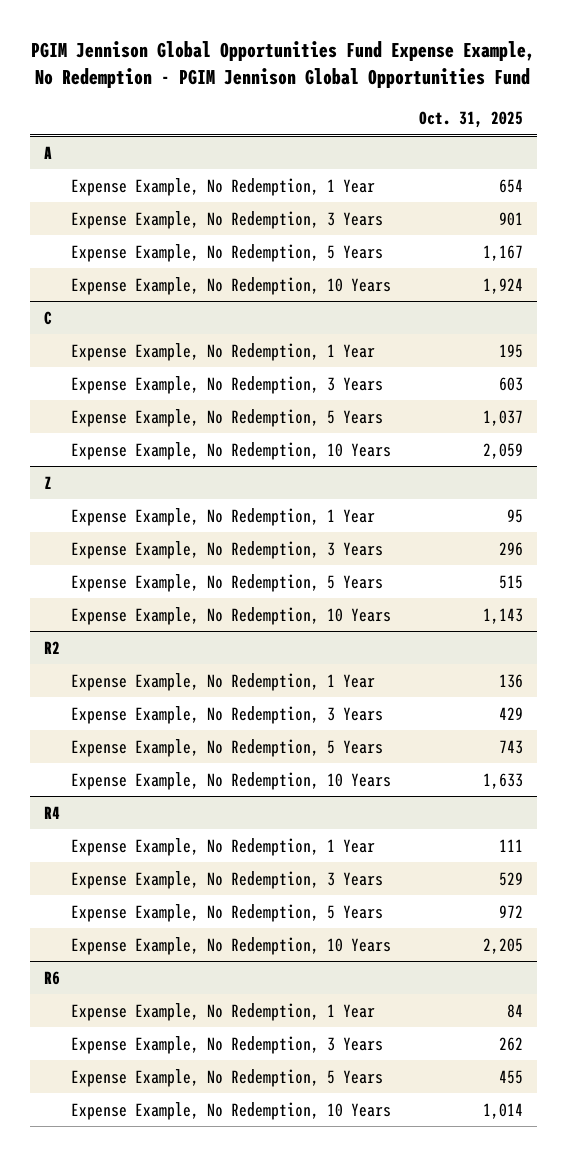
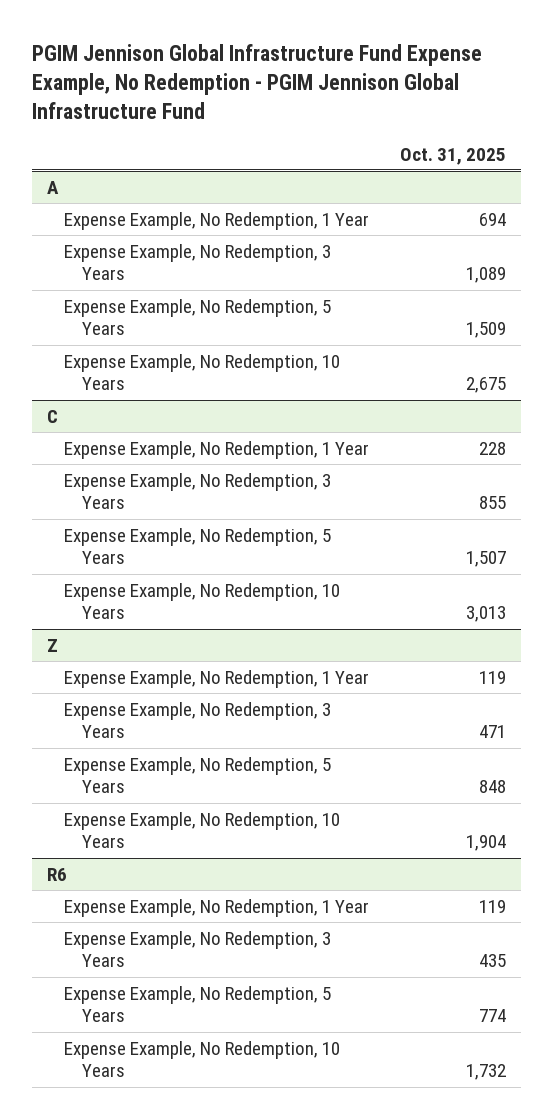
- PGIM Jennison Global Opportunities Fund Expense Example, No Redemption - PGIM Jennison Global Opportunities Fund
+ PGIM Jennison Global Infrastructure Fund Expense Example, No Redemption - PGIM Jennison Global Infrastructure Fund
@ A
- Expense Example, No Redemption, 1 Year | 654
- Expense Example, No Redemption, 3 Years | 901
- Expense Example, No Redemption, 5 Years | 1,167
- Expense Example, No Redemption, 10 Years | 1,924
+ Expense Example, No Redemption, 1 Year | 694
+ Expense Example, No Redemption, 3 Years | 1,089
+ Expense Example, No Redemption, 5 Years | 1,509
+ Expense Example, No Redemption, 10 Years | 2,675
@ C
- Expense Example, No Redemption, 1 Year | 195
- Expense Example, No Redemption, 3 Years | 603
- Expense Example, No Redemption, 5 Years | 1,037
- Expense Example, No Redemption, 10 Years | 2,059
+ Expense Example, No Redemption, 1 Year | 228
+ Expense Example, No Redemption, 3 Years | 855
+ Expense Example, No Redemption, 5 Years | 1,507
+ Expense Example, No Redemption, 10 Years | 3,013
@ Z
- Expense Example, No Redemption, 1 Year | 95
- Expense Example, No Redemption, 3 Years | 296
- Expense Example, No Redemption, 5 Years | 515
- Expense Example, No Redemption, 10 Years | 1,143
- R2
- Expense Example, No Redemption, 1 Year | 136
- Expense Example, No Redemption, 3 Years | 429
- Expense Example, No Redemption, 5 Years | 743
- Expense Example, No Redemption, 10 Years | 1,633
- R4
- Expense Example, No Redemption, 1 Year | 111
- Expense Example, No Redemption, 3 Years | 529
- Expense Example, No Redemption, 5 Years | 972
- Expense Example, No Redemption, 10 Years | 2,205
@ Z
+ Expense Example, No Redemption, 1 Year | 119
+ Expense Example, No Redemption, 3 Years | 471
+ Expense Example, No Redemption, 5 Years | 848
+ Expense Example, No Redemption, 10 Years | 1,904
@ R6
- Expense Example, No Redemption, 1 Year | 84
- Expense Example, No Redemption, 3 Years | 262
- Expense Example, No Redemption, 5 Years | 455
- Expense Example, No Redemption, 10 Years | 1,014
+ Expense Example, No Redemption, 1 Year | 119
+ Expense Example, No Redemption, 3 Years | 435
+ Expense Example, No Redemption, 5 Years | 774
+ Expense Example, No Redemption, 10 Years | 1,732

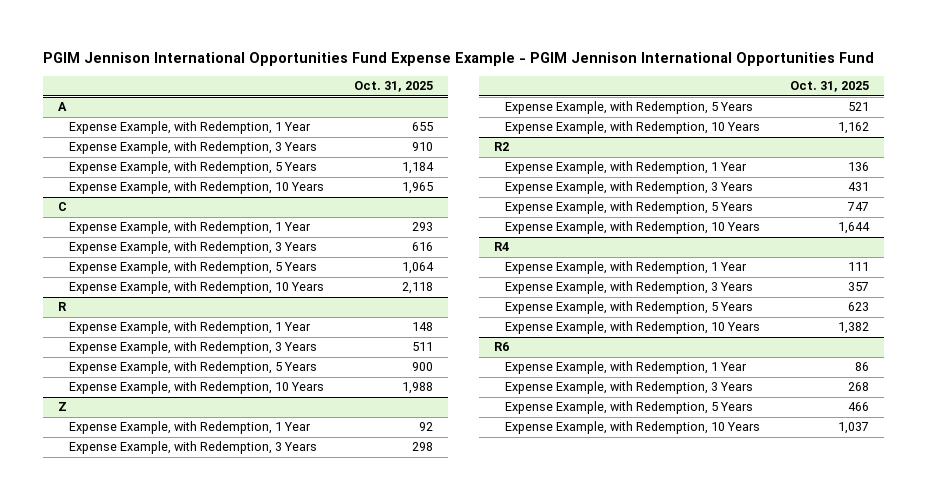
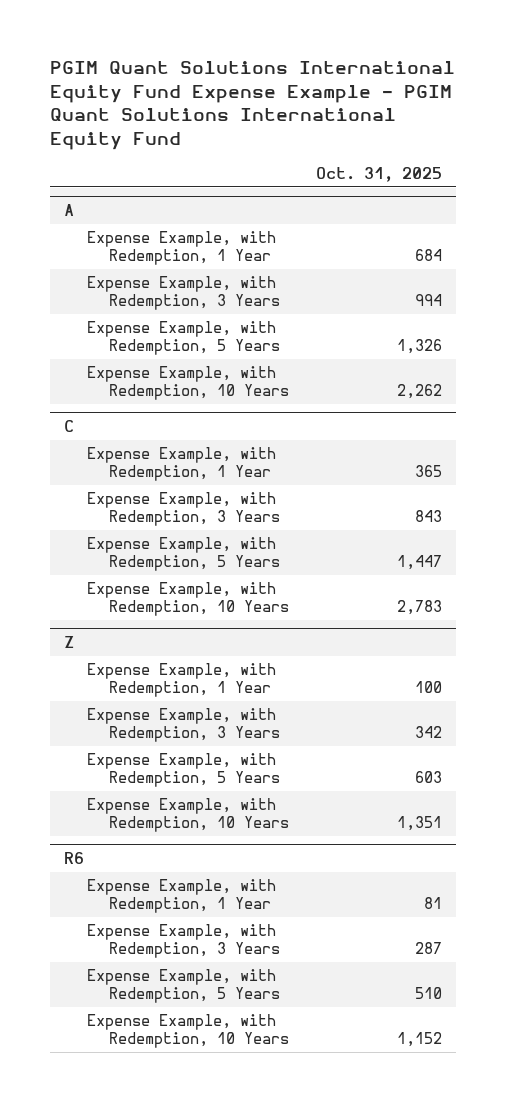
- PGIM Jennison International Opportunities Fund Expense Example - PGIM Jennison International Opportunities Fund
+ PGIM Quant Solutions International Equity Fund Expense Example - PGIM Quant Solutions International Equity Fund
@ A
- Expense Example, with Redemption, 1 Year | 655
- Expense Example, with Redemption, 3 Years | 910
- Expense Example, with Redemption, 5 Years | 1,184
- Expense Example, with Redemption, 10 Years | 1,965
+ Expense Example, with Redemption, 1 Year | 684
+ Expense Example, with Redemption, 3 Years | 994
+ Expense Example, with Redemption, 5 Years | 1,326
+ Expense Example, with Redemption, 10 Years | 2,262
@ C
- Expense Example, with Redemption, 1 Year | 293
- Expense Example, with Redemption, 3 Years | 616
- Expense Example, with Redemption, 5 Years | 1,064
- Expense Example, with Redemption, 10 Years | 2,118
- R
- Expense Example, with Redemption, 1 Year | 148
- Expense Example, with Redemption, 3 Years | 511
- Expense Example, with Redemption, 5 Years | 900
- Expense Example, with Redemption, 10 Years | 1,988
@ C
+ Expense Example, with Redemption, 1 Year | 365
+ Expense Example, with Redemption, 3 Years | 843
+ Expense Example, with Redemption, 5 Years | 1,447
+ Expense Example, with Redemption, 10 Years | 2,783
@ Z
- Expense Example, with Redemption, 1 Year | 92
- Expense Example, with Redemption, 3 Years | 298
- Expense Example, with Redemption, 5 Years | 521
- Expense Example, with Redemption, 10 Years | 1,162
- R2
- Expense Example, with Redemption, 1 Year | 136
- Expense Example, with Redemption, 3 Years | 431
- Expense Example, with Redemption, 5 Years | 747
- Expense Example, with Redemption, 10 Years | 1,644
- R4
- Expense Example, with Redemption, 1 Year | 111
- Expense Example, with Redemption, 3 Years | 357
- Expense Example, with Redemption, 5 Years | 623
- Expense Example, with Redemption, 10 Years | 1,382
@ Z
+ Expense Example, with Redemption, 1 Year | 100
+ Expense Example, with Redemption, 3 Years | 342
+ Expense Example, with Redemption, 5 Years | 603
+ Expense Example, with Redemption, 10 Years | 1,351
@ R6
- Expense Example, with Redemption, 1 Year | 86
- Expense Example, with Redemption, 3 Years | 268
- Expense Example, with Redemption, 5 Years | 466
- Expense Example, with Redemption, 10 Years | 1,037
+ Expense Example, with Redemption, 1 Year | 81
+ Expense Example, with Redemption, 3 Years | 287
+ Expense Example, with Redemption, 5 Years | 510
+ Expense Example, with Redemption, 10 Years | 1,152

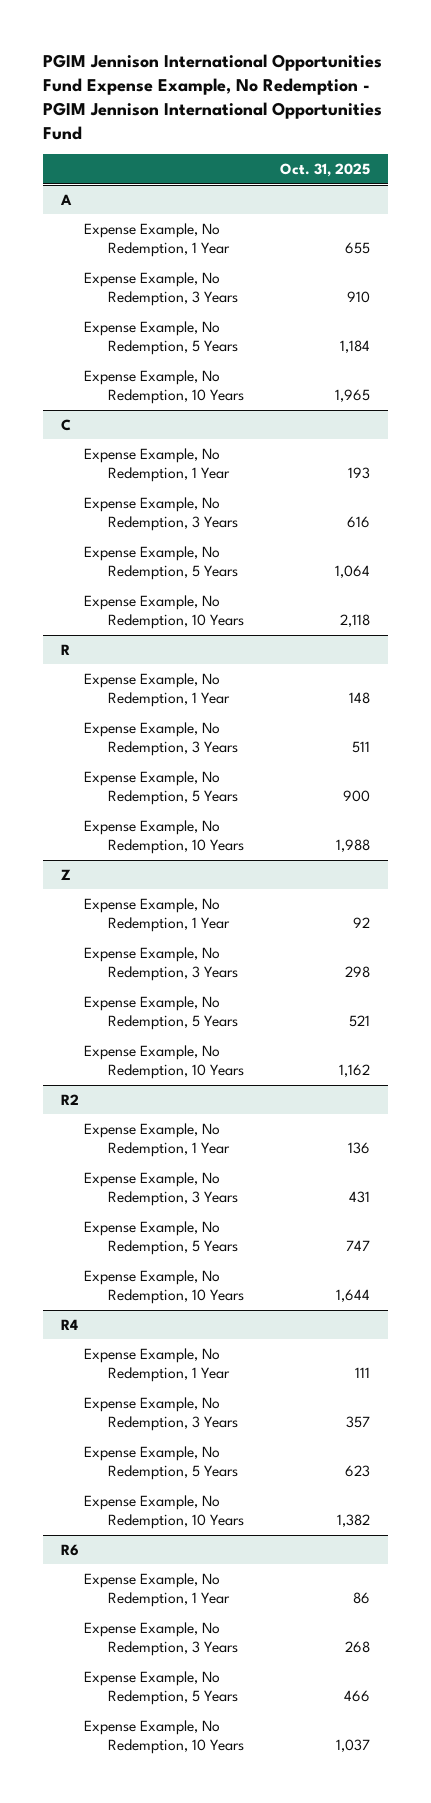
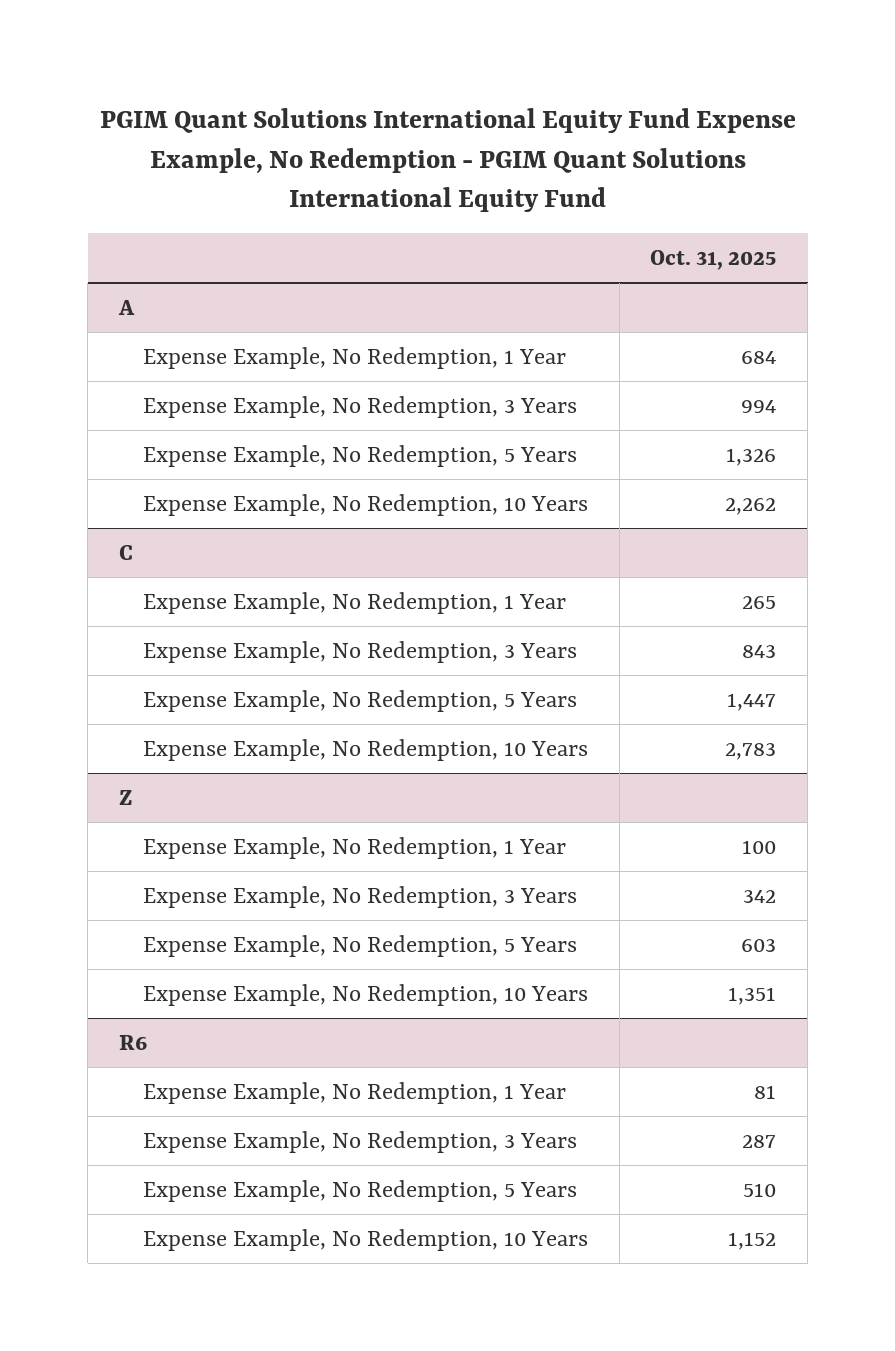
- PGIM Jennison International Opportunities Fund Expense Example, No Redemption - PGIM Jennison International Opportunities Fund
+ PGIM Quant Solutions International Equity Fund Expense Example, No Redemption - PGIM Quant Solutions International Equity Fund
@ A
- Expense Example, No Redemption, 1 Year | 655
- Expense Example, No Redemption, 3 Years | 910
- Expense Example, No Redemption, 5 Years | 1,184
- Expense Example, No Redemption, 10 Years | 1,965
+ Expense Example, No Redemption, 1 Year | 684
+ Expense Example, No Redemption, 3 Years | 994
+ Expense Example, No Redemption, 5 Years | 1,326
+ Expense Example, No Redemption, 10 Years | 2,262
@ C
- Expense Example, No Redemption, 1 Year | 193
- Expense Example, No Redemption, 3 Years | 616
- Expense Example, No Redemption, 5 Years | 1,064
- Expense Example, No Redemption, 10 Years | 2,118
- R
- Expense Example, No Redemption, 1 Year | 148
- Expense Example, No Redemption, 3 Years | 511
- Expense Example, No Redemption, 5 Years | 900
- Expense Example, No Redemption, 10 Years | 1,988
@ C
+ Expense Example, No Redemption, 1 Year | 265
+ Expense Example, No Redemption, 3 Years | 843
+ Expense Example, No Redemption, 5 Years | 1,447
+ Expense Example, No Redemption, 10 Years | 2,783
@ Z
- Expense Example, No Redemption, 1 Year | 92
- Expense Example, No Redemption, 3 Years | 298
- Expense Example, No Redemption, 5 Years | 521
- Expense Example, No Redemption, 10 Years | 1,162
- R2
- Expense Example, No Redemption, 1 Year | 136
- Expense Example, No Redemption, 3 Years | 431
- Expense Example, No Redemption, 5 Years | 747
- Expense Example, No Redemption, 10 Years | 1,644
- R4
- Expense Example, No Redemption, 1 Year | 111
- Expense Example, No Redemption, 3 Years | 357
- Expense Example, No Redemption, 5 Years | 623
- Expense Example, No Redemption, 10 Years | 1,382
@ Z
+ Expense Example, No Redemption, 1 Year | 100
+ Expense Example, No Redemption, 3 Years | 342
+ Expense Example, No Redemption, 5 Years | 603
+ Expense Example, No Redemption, 10 Years | 1,351
@ R6
- Expense Example, No Redemption, 1 Year | 86
- Expense Example, No Redemption, 3 Years | 268
- Expense Example, No Redemption, 5 Years | 466
- Expense Example, No Redemption, 10 Years | 1,037
+ Expense Example, No Redemption, 1 Year | 81
+ Expense Example, No Redemption, 3 Years | 287
+ Expense Example, No Redemption, 5 Years | 510
+ Expense Example, No Redemption, 10 Years | 1,152

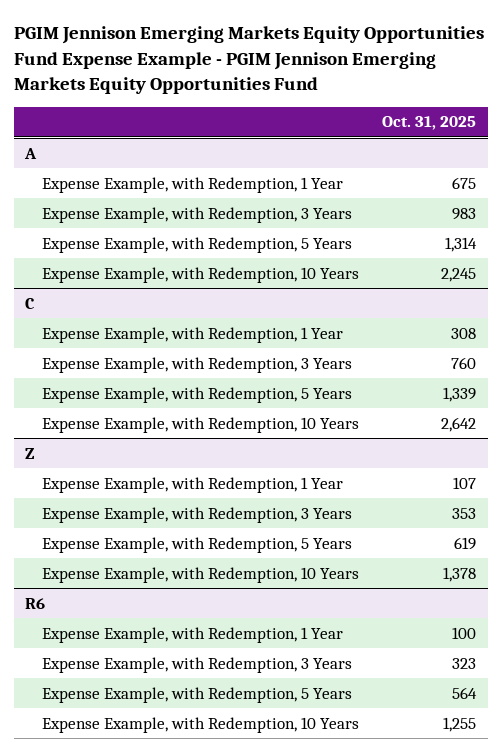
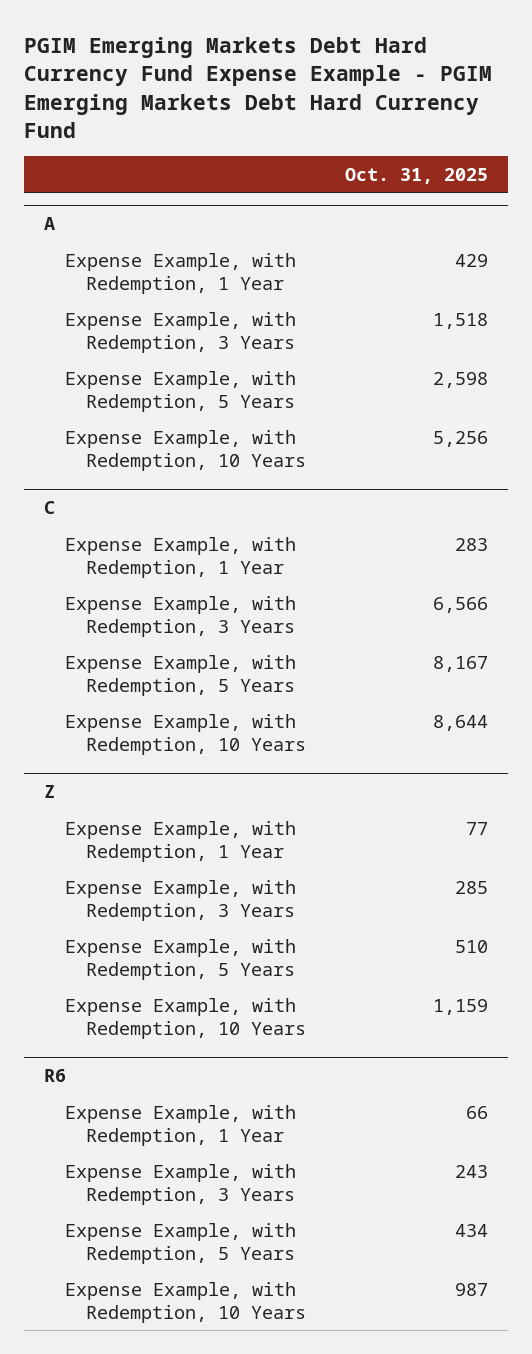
- PGIM Jennison Emerging Markets Equity Opportunities Fund Expense Example - PGIM Jennison Emerging Markets Equity Opportunities Fund
+ PGIM Emerging Markets Debt Hard Currency Fund Expense Example - PGIM Emerging Markets Debt Hard Currency Fund
@ A
- Expense Example, with Redemption, 1 Year | 675
- Expense Example, with Redemption, 3 Years | 983
- Expense Example, with Redemption, 5 Years | 1,314
- Expense Example, with Redemption, 10 Years | 2,245
+ Expense Example, with Redemption, 1 Year | 429
+ Expense Example, with Redemption, 3 Years | 1,518
+ Expense Example, with Redemption, 5 Years | 2,598
+ Expense Example, with Redemption, 10 Years | 5,256
@ C
- Expense Example, with Redemption, 1 Year | 308
- Expense Example, with Redemption, 3 Years | 760
- Expense Example, with Redemption, 5 Years | 1,339
- Expense Example, with Redemption, 10 Years | 2,642
+ Expense Example, with Redemption, 1 Year | 283
+ Expense Example, with Redemption, 3 Years | 6,566
+ Expense Example, with Redemption, 5 Years | 8,167
+ Expense Example, with Redemption, 10 Years | 8,644
@ Z
- Expense Example, with Redemption, 1 Year | 107
- Expense Example, with Redemption, 3 Years | 353
- Expense Example, with Redemption, 5 Years | 619
- Expense Example, with Redemption, 10 Years | 1,378
+ Expense Example, with Redemption, 1 Year | 77
+ Expense Example, with Redemption, 3 Years | 285
+ Expense Example, with Redemption, 5 Years | 510
+ Expense Example, with Redemption, 10 Years | 1,159
@ R6
- Expense Example, with Redemption, 1 Year | 100
- Expense Example, with Redemption, 3 Years | 323
- Expense Example, with Redemption, 5 Years | 564
- Expense Example, with Redemption, 10 Years | 1,255
+ Expense Example, with Redemption, 1 Year | 66
+ Expense Example, with Redemption, 3 Years | 243
+ Expense Example, with Redemption, 5 Years | 434
+ Expense Example, with Redemption, 10 Years | 987

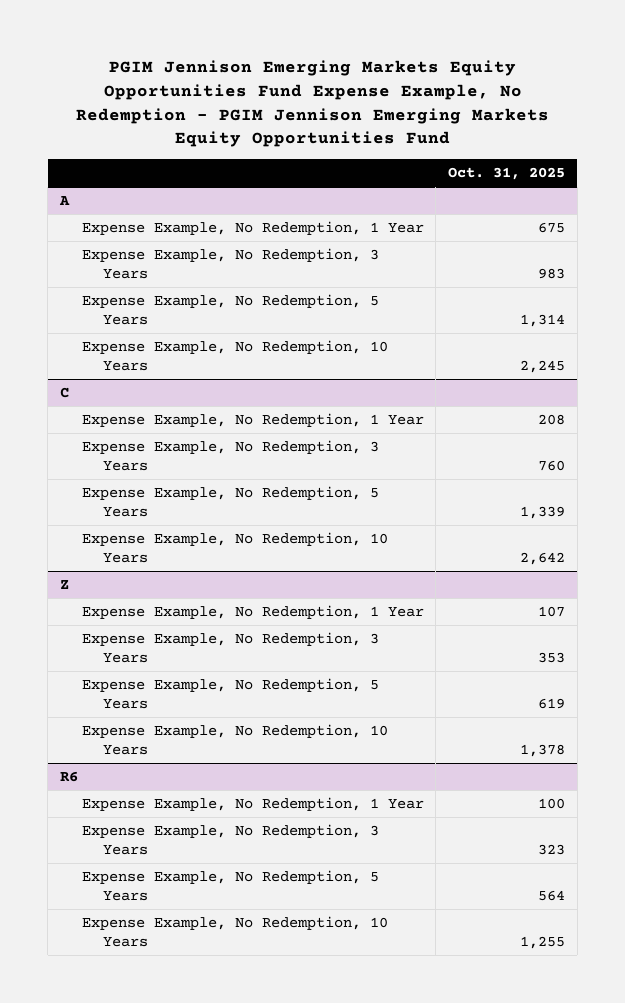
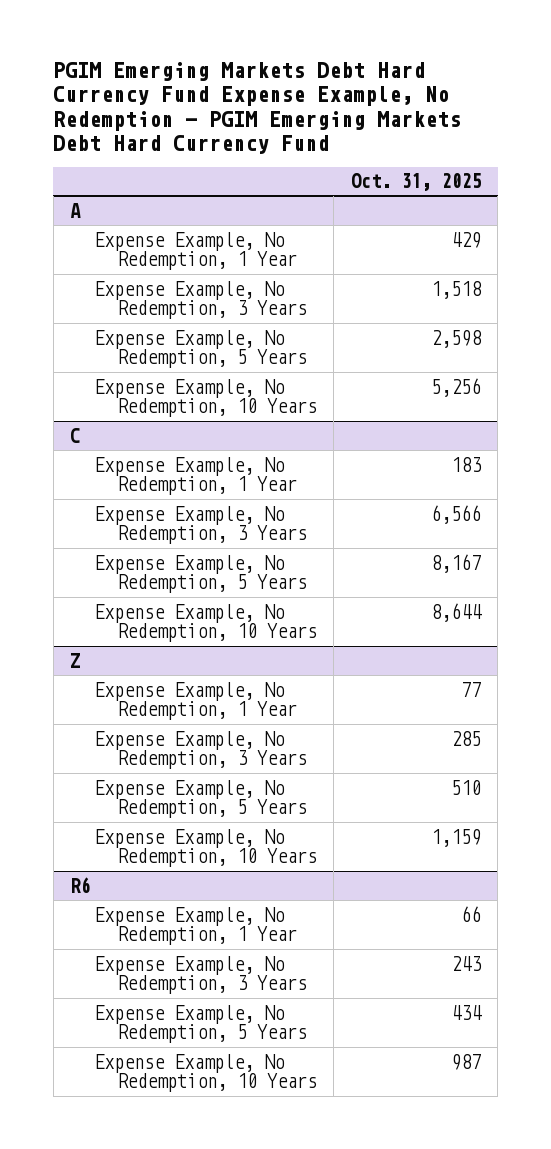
- PGIM Jennison Emerging Markets Equity Opportunities Fund Expense Example, No Redemption - PGIM Jennison Emerging Markets Equity Opportunities Fund
+ PGIM Emerging Markets Debt Hard Currency Fund Expense Example, No Redemption - PGIM Emerging Markets Debt Hard Currency Fund
@ A
- Expense Example, No Redemption, 1 Year | 675
- Expense Example, No Redemption, 3 Years | 983
- Expense Example, No Redemption, 5 Years | 1,314
- Expense Example, No Redemption, 10 Years | 2,245
+ Expense Example, No Redemption, 1 Year | 429
+ Expense Example, No Redemption, 3 Years | 1,518
+ Expense Example, No Redemption, 5 Years | 2,598
+ Expense Example, No Redemption, 10 Years | 5,256
@ C
- Expense Example, No Redemption, 1 Year | 208
- Expense Example, No Redemption, 3 Years | 760
- Expense Example, No Redemption, 5 Years | 1,339
- Expense Example, No Redemption, 10 Years | 2,642
+ Expense Example, No Redemption, 1 Year | 183
+ Expense Example, No Redemption, 3 Years | 6,566
+ Expense Example, No Redemption, 5 Years | 8,167
+ Expense Example, No Redemption, 10 Years | 8,644
@ Z
- Expense Example, No Redemption, 1 Year | 107
- Expense Example, No Redemption, 3 Years | 353
- Expense Example, No Redemption, 5 Years | 619
- Expense Example, No Redemption, 10 Years | 1,378
+ Expense Example, No Redemption, 1 Year | 77
+ Expense Example, No Redemption, 3 Years | 285
+ Expense Example, No Redemption, 5 Years | 510
+ Expense Example, No Redemption, 10 Years | 1,159
@ R6
- Expense Example, No Redemption, 1 Year | 100
- Expense Example, No Redemption, 3 Years | 323
- Expense Example, No Redemption, 5 Years | 564
- Expense Example, No Redemption, 10 Years | 1,255
+ Expense Example, No Redemption, 1 Year | 66
+ Expense Example, No Redemption, 3 Years | 243
+ Expense Example, No Redemption, 5 Years | 434
+ Expense Example, No Redemption, 10 Years | 987

